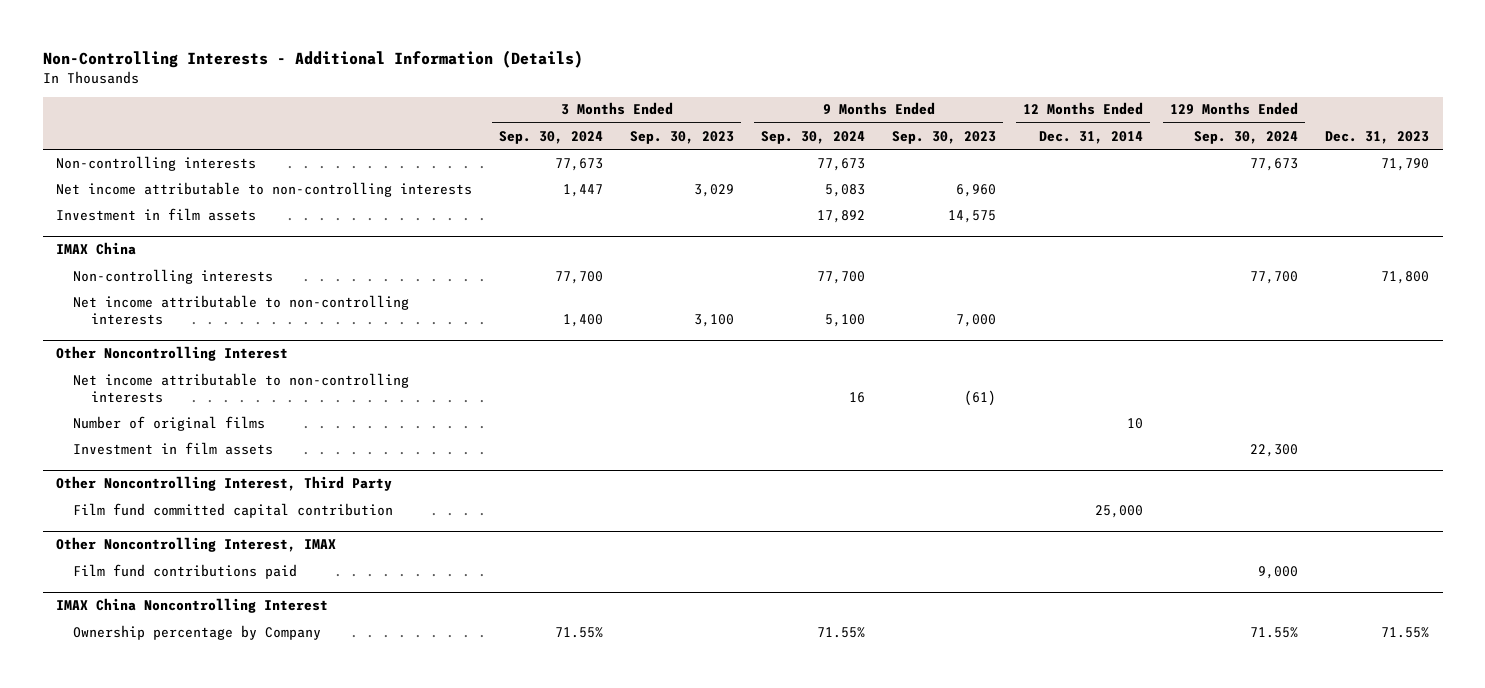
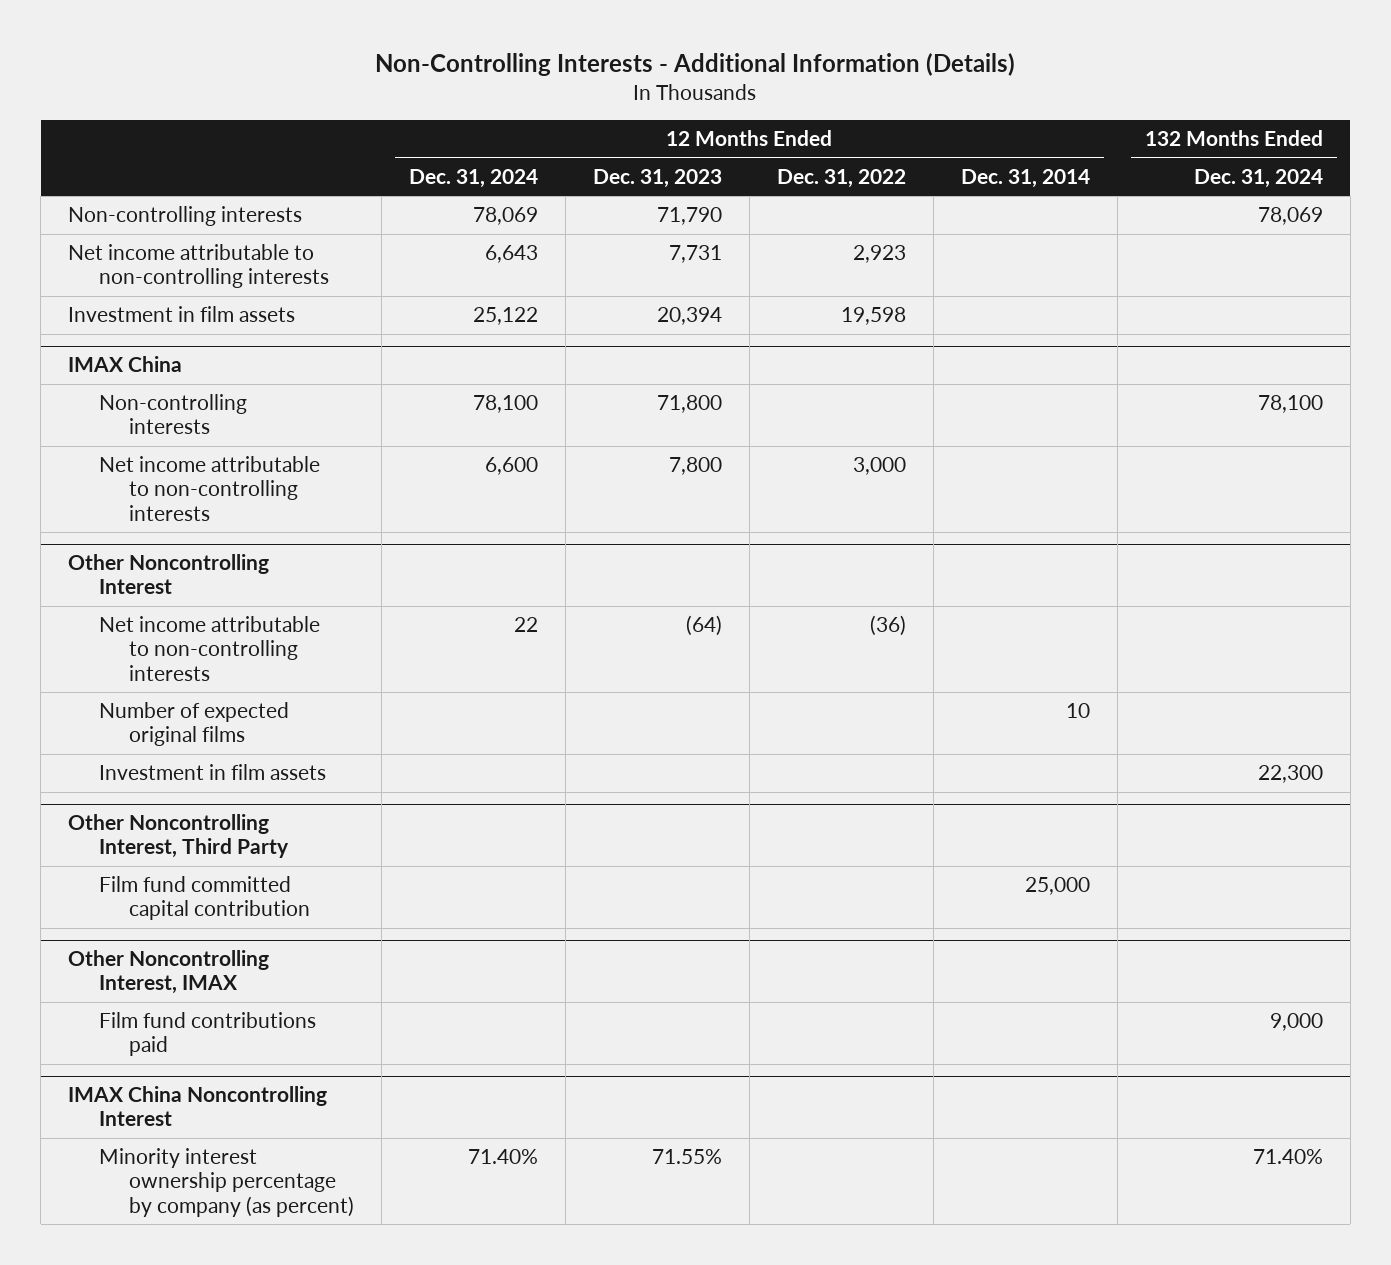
- | 3 Months Ended Sep. 30, 2024 | 3 Months Ended Sep. 30, 2023 | 9 Months Ended Sep. 30, 2024 | 9 Months Ended Sep. 30, 2023 | 12 Months Ended Dec. 31, 2014 | 129 Months Ended Sep. 30, 2024 | Dec. 31, 2023
+ | 12 Months Ended Dec. 31, 2024 | 12 Months Ended Dec. 31, 2023 | 12 Months Ended Dec. 31, 2022 | 12 Months Ended Dec. 31, 2014 | 132 Months Ended Dec. 31, 2024
@ Other Noncontrolling Interest
- Number of original films | | | | | 10 | |
+ Number of expected original films | | | | 10 |
@ IMAX China Noncontrolling Interest
- Ownership percentage by Company | 71.55% | | 71.55% | | | 71.55% | 71.55%
+ Minority interest ownership percentage by company (as percent) | 71.40% | 71.55% | | | 71.40%

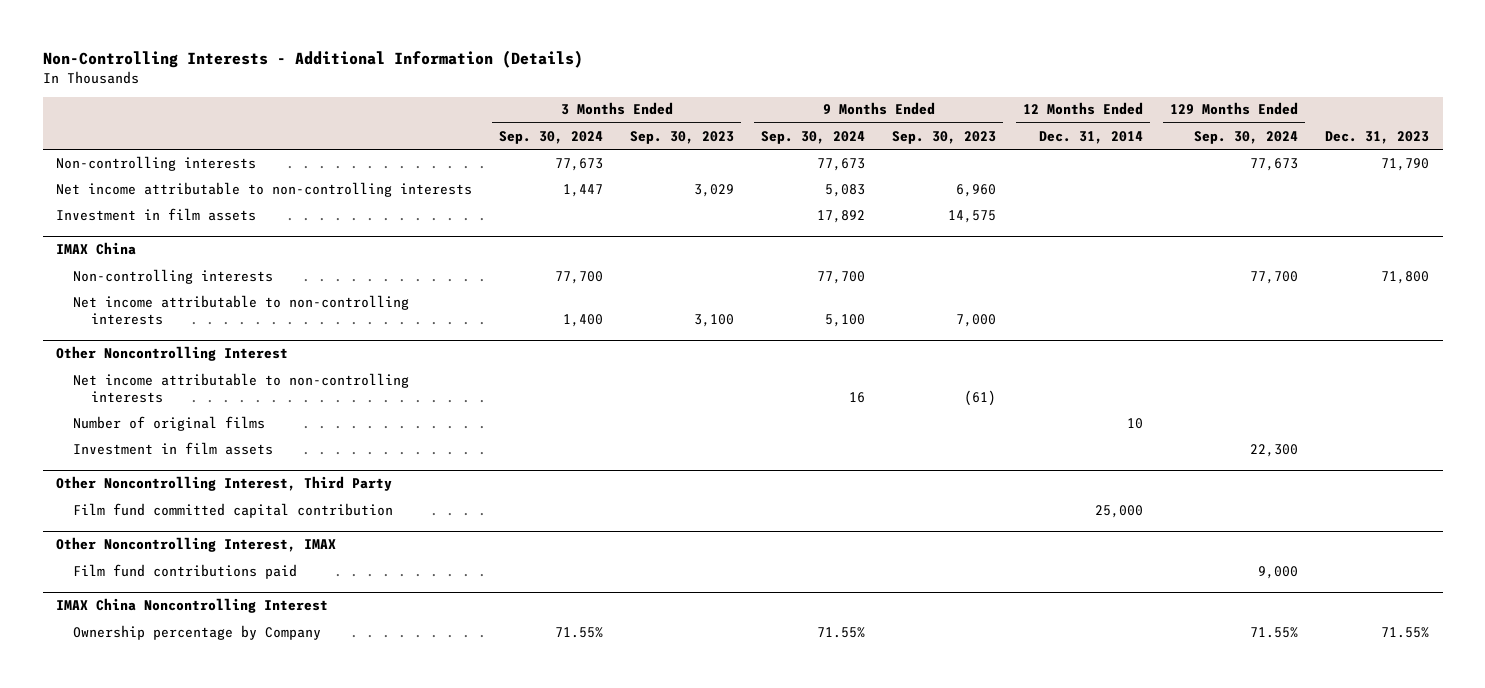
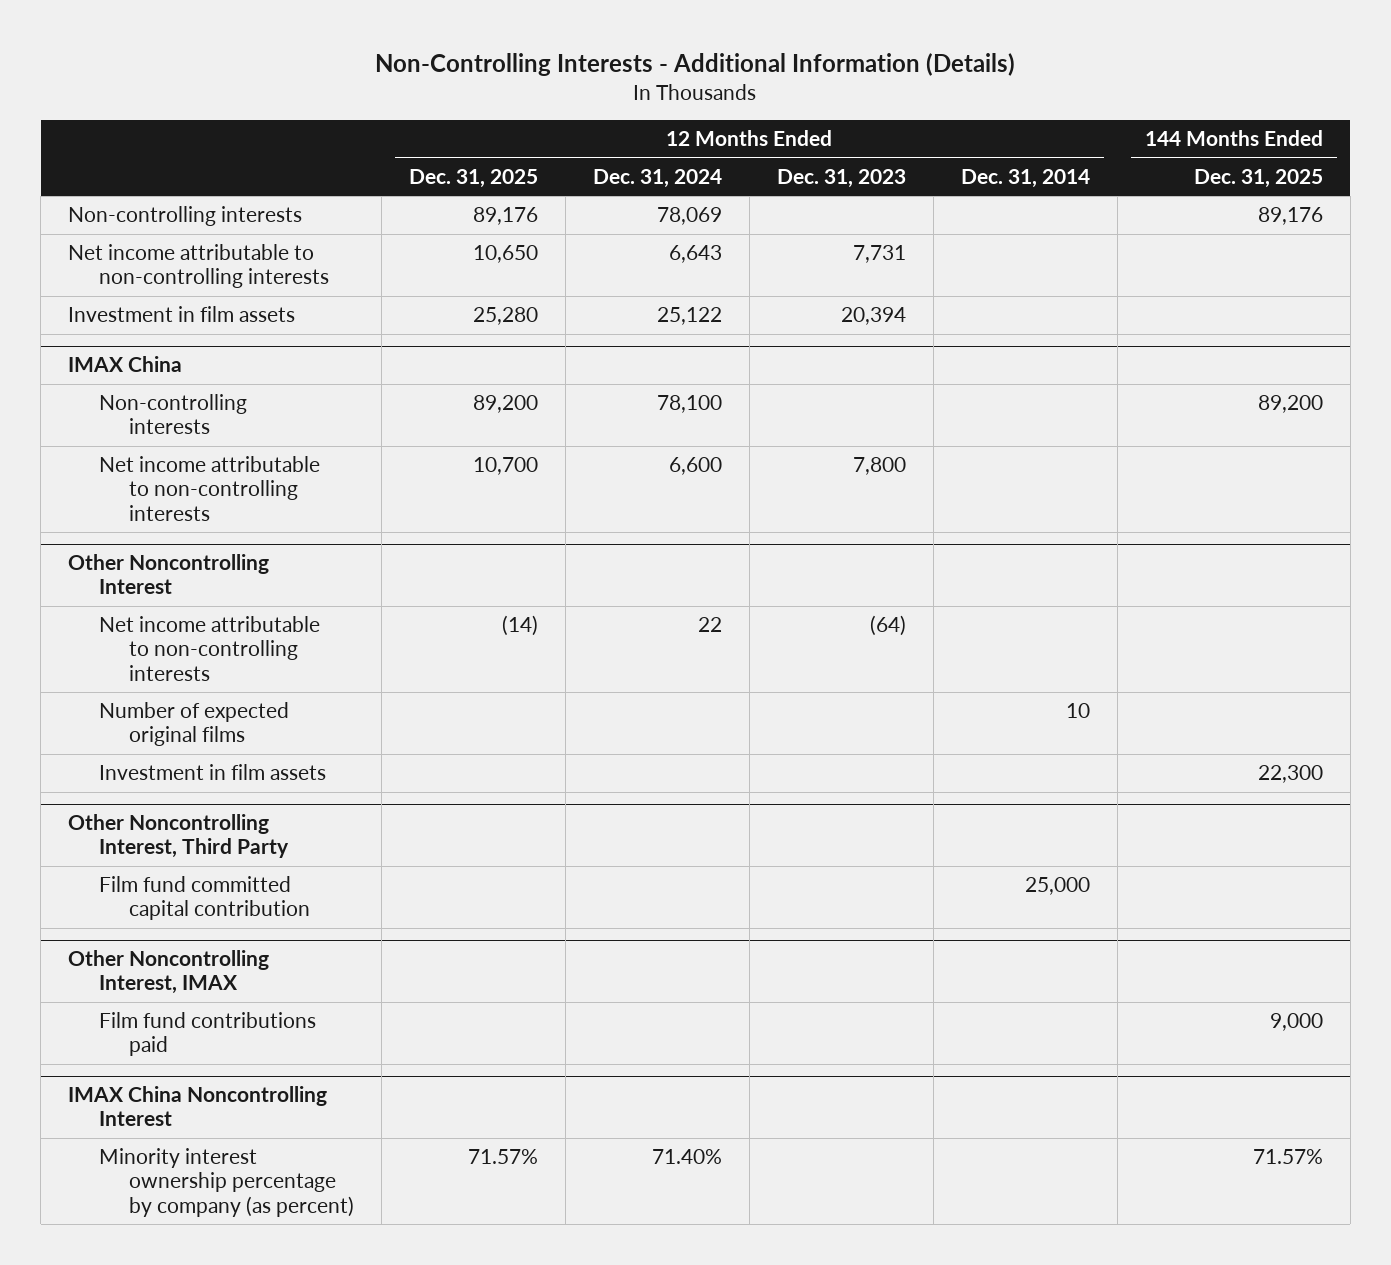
- | 3 Months Ended Sep. 30, 2024 | 3 Months Ended Sep. 30, 2023 | 9 Months Ended Sep. 30, 2024 | 9 Months Ended Sep. 30, 2023 | 12 Months Ended Dec. 31, 2014 | 129 Months Ended Sep. 30, 2024 | Dec. 31, 2023
+ | 12 Months Ended Dec. 31, 2025 | 12 Months Ended Dec. 31, 2024 | 12 Months Ended Dec. 31, 2023 | 12 Months Ended Dec. 31, 2014 | 144 Months Ended Dec. 31, 2025
@ Other Noncontrolling Interest
- Number of original films | | | | | 10 | |
+ Number of expected original films | | | | 10 |
@ IMAX China Noncontrolling Interest
- Ownership percentage by Company | 71.55% | | 71.55% | | | 71.55% | 71.55%
+ Minority interest ownership percentage by company (as percent) | 71.57% | 71.40% | | | 71.57%

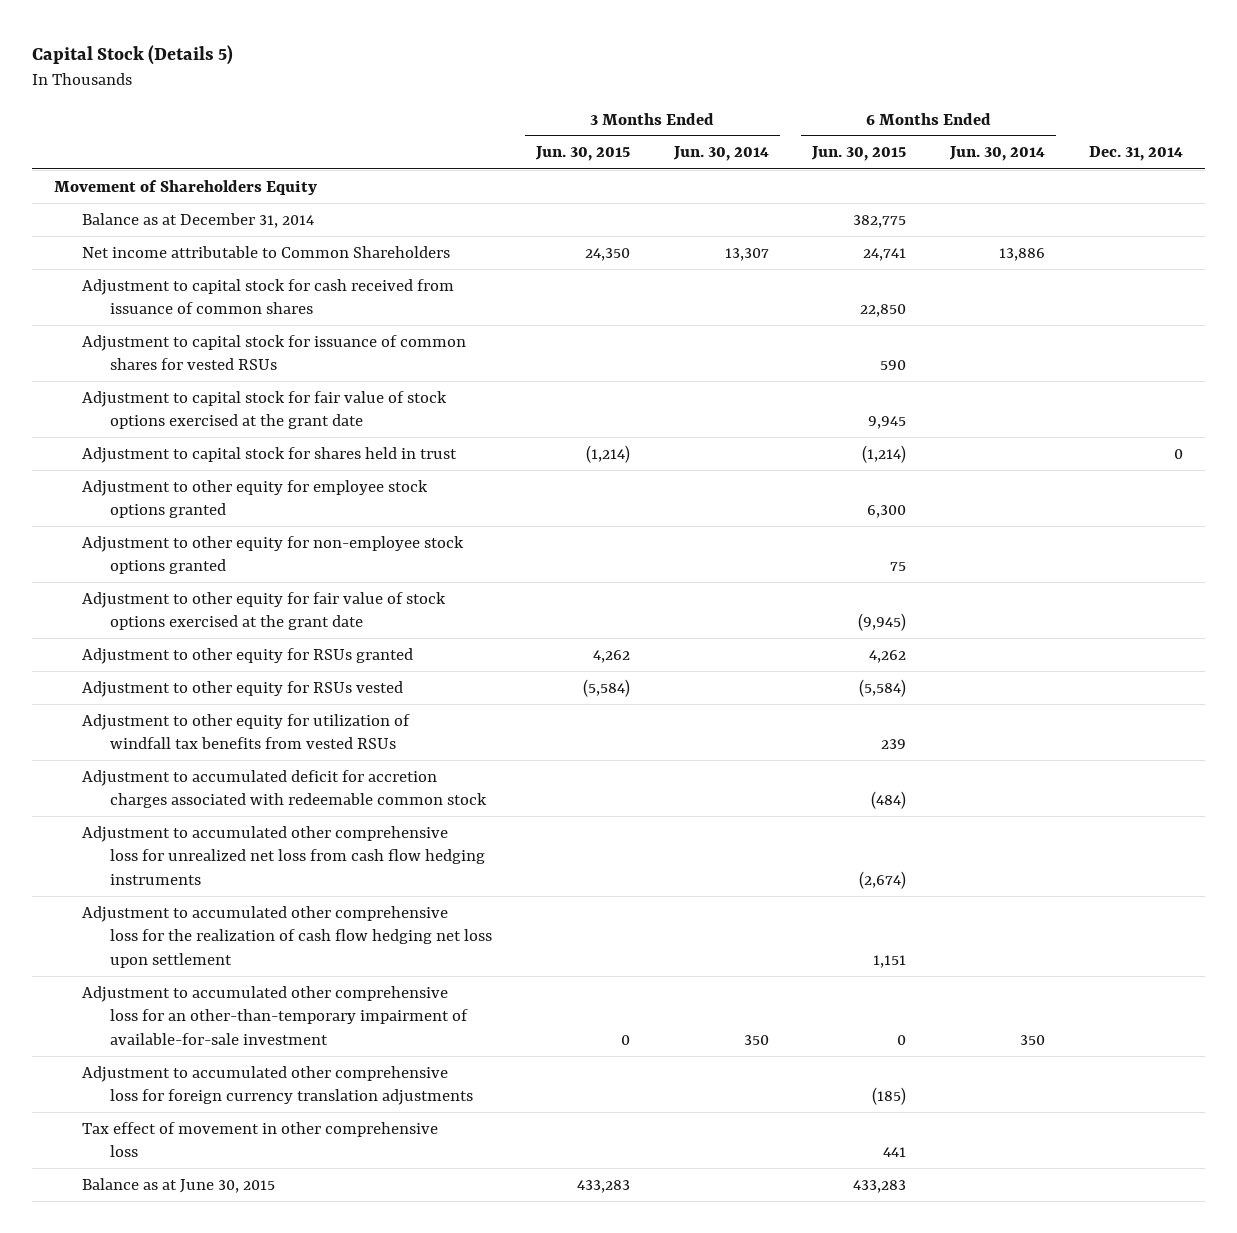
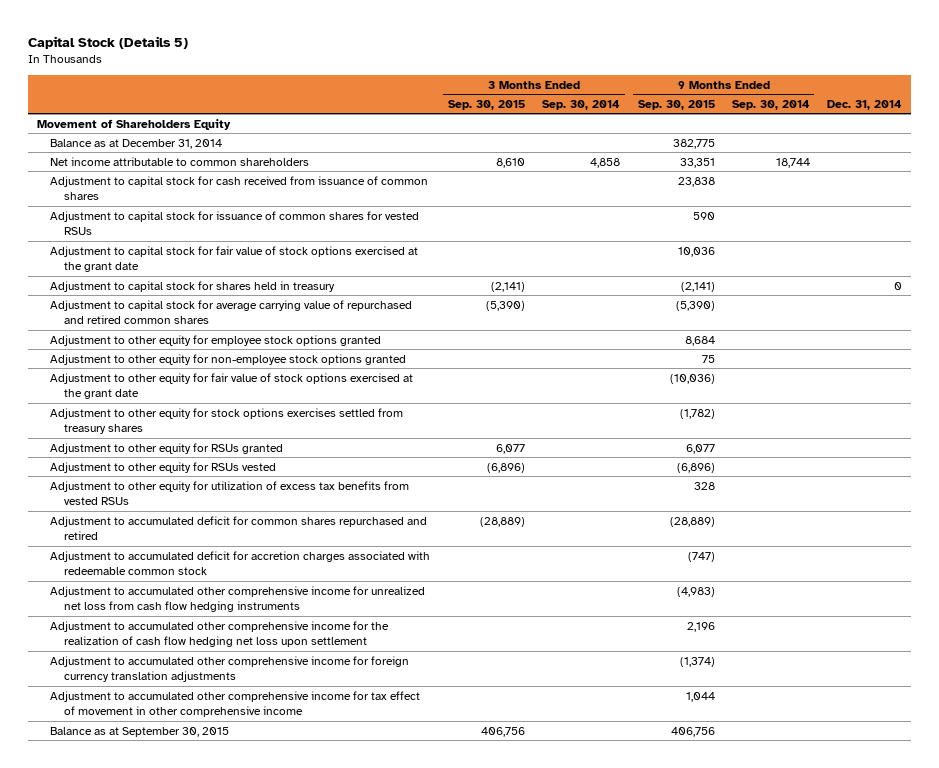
- | 3 Months Ended Jun. 30, 2015 | 3 Months Ended Jun. 30, 2014 | 6 Months Ended Jun. 30, 2015 | 6 Months Ended Jun. 30, 2014 | Dec. 31, 2014
+ | 3 Months Ended Sep. 30, 2015 | 3 Months Ended Sep. 30, 2014 | 9 Months Ended Sep. 30, 2015 | 9 Months Ended Sep. 30, 2014 | Dec. 31, 2014
- Net income attributable to Common Shareholders | 24,350 | 13,307 | 24,741 | 13,886 |
+ Net income attributable to common shareholders | 8,610 | 4,858 | 33,351 | 18,744 |
- Adjustment to capital stock for shares held in trust | (1,214) | | (1,214) | | 0
+ Adjustment to capital stock for shares held in treasury | (2,141) | | (2,141) | | 0
+ Adjustment to capital stock for average carrying value of repurchased and retired common shares | (5,390) | | (5,390) | |
+ Adjustment to other equity for stock options exercises settled from treasury shares | | | (1,782) | |
- Adjustment to other equity for utilization of windfall tax benefits from vested RSUs | | | 239 | |
+ Adjustment to other equity for utilization of excess tax benefits from vested RSUs | | | 328 | |
+ Adjustment to accumulated deficit for common shares repurchased and retired | (28,889) | | (28,889) | |
- Adjustment to accumulated other comprehensive loss for unrealized net loss from cash flow hedging instruments | | | (2,674) | |
- Adjustment to accumulated other comprehensive loss for the realization of cash flow hedging net loss upon settlement | | | 1,151 | |
- Adjustment to accumulated other comprehensive loss for an other-than-temporary impairment of available-for-sale investment | 0 | 350 | 0 | 350 |
- Adjustment to accumulated other comprehensive loss for foreign currency translation adjustments | | | (185) | |
- Tax effect of movement in other comprehensive loss | | | 441 | |
- Balance as at June 30, 2015 | 433,283 | | 433,283 | |
+ Adjustment to accumulated other comprehensive income for unrealized net loss from cash flow hedging instruments | | | (4,983) | |
+ Adjustment to accumulated other comprehensive income for the realization of cash flow hedging net loss upon settlement | | | 2,196 | |
+ Adjustment to accumulated other comprehensive income for foreign currency translation adjustments | | | (1,374) | |
+ Adjustment to accumulated other comprehensive income for tax effect of movement in other comprehensive income | | | 1,044 | |
+ Balance as at September 30, 2015 | 406,756 | | 406,756 | |

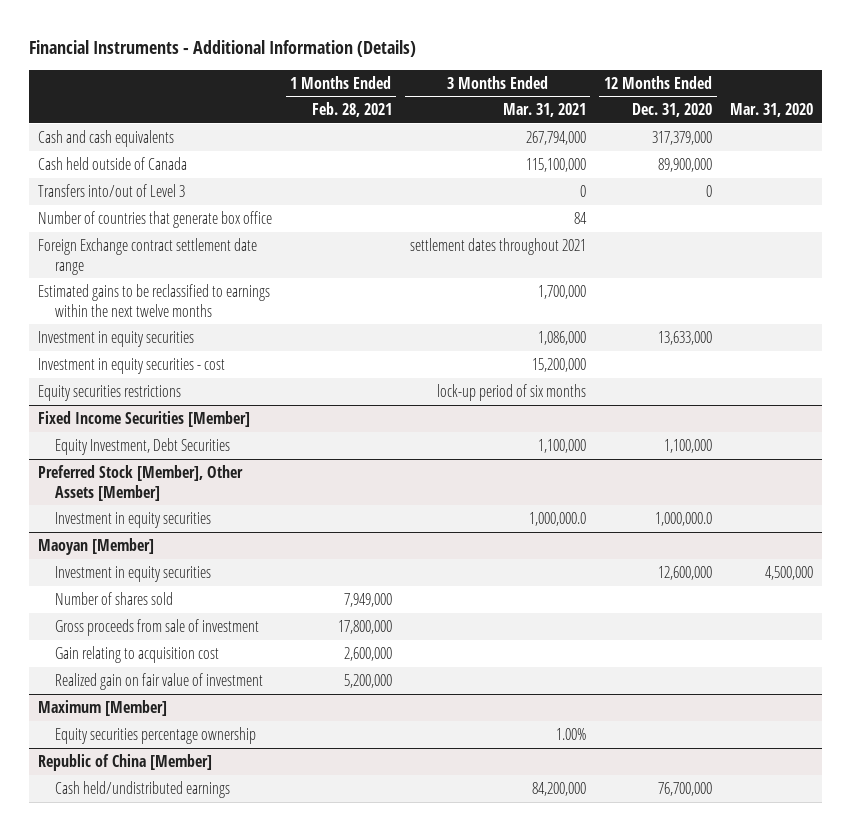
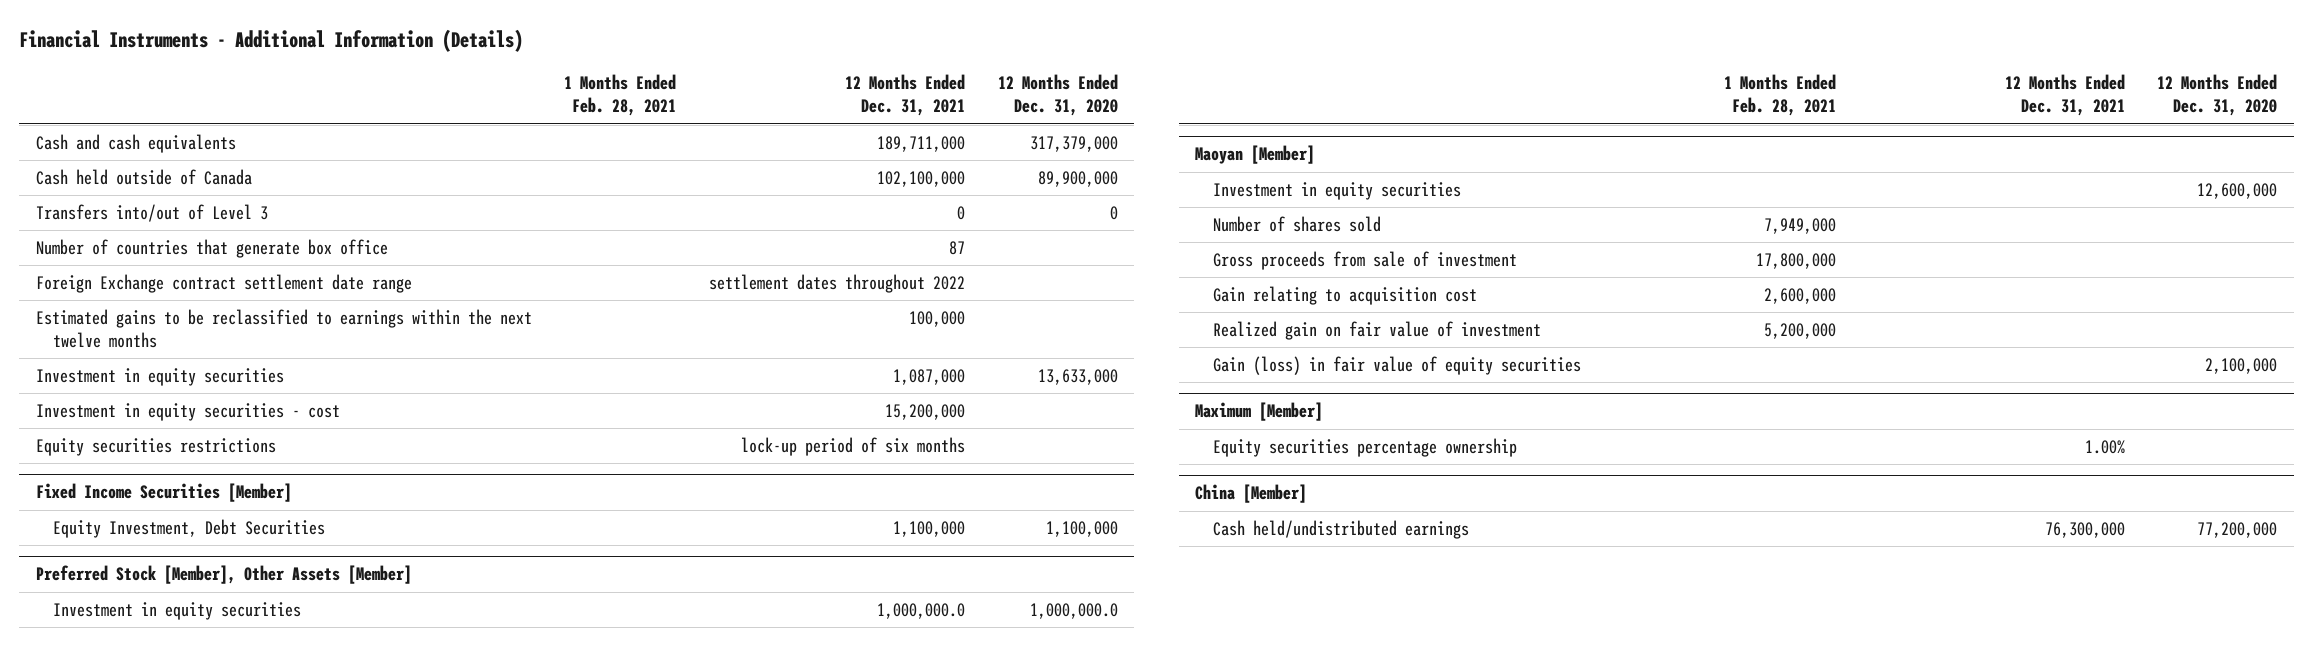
- | 1 Months Ended Feb. 28, 2021 | 3 Months Ended Mar. 31, 2021 | 12 Months Ended Dec. 31, 2020 | Mar. 31, 2020
+ | 1 Months Ended Feb. 28, 2021 | 12 Months Ended Dec. 31, 2021 | 12 Months Ended Dec. 31, 2020
@ Maoyan [Member]
+ Gain (loss) in fair value of equity securities | | | 2,100,000
- Republic of China [Member]
- Cash held/undistributed earnings | | 84,200,000 | 76,700,000 |
+ China [Member]
+ Cash held/undistributed earnings | | 76,300,000 | 77,200,000

